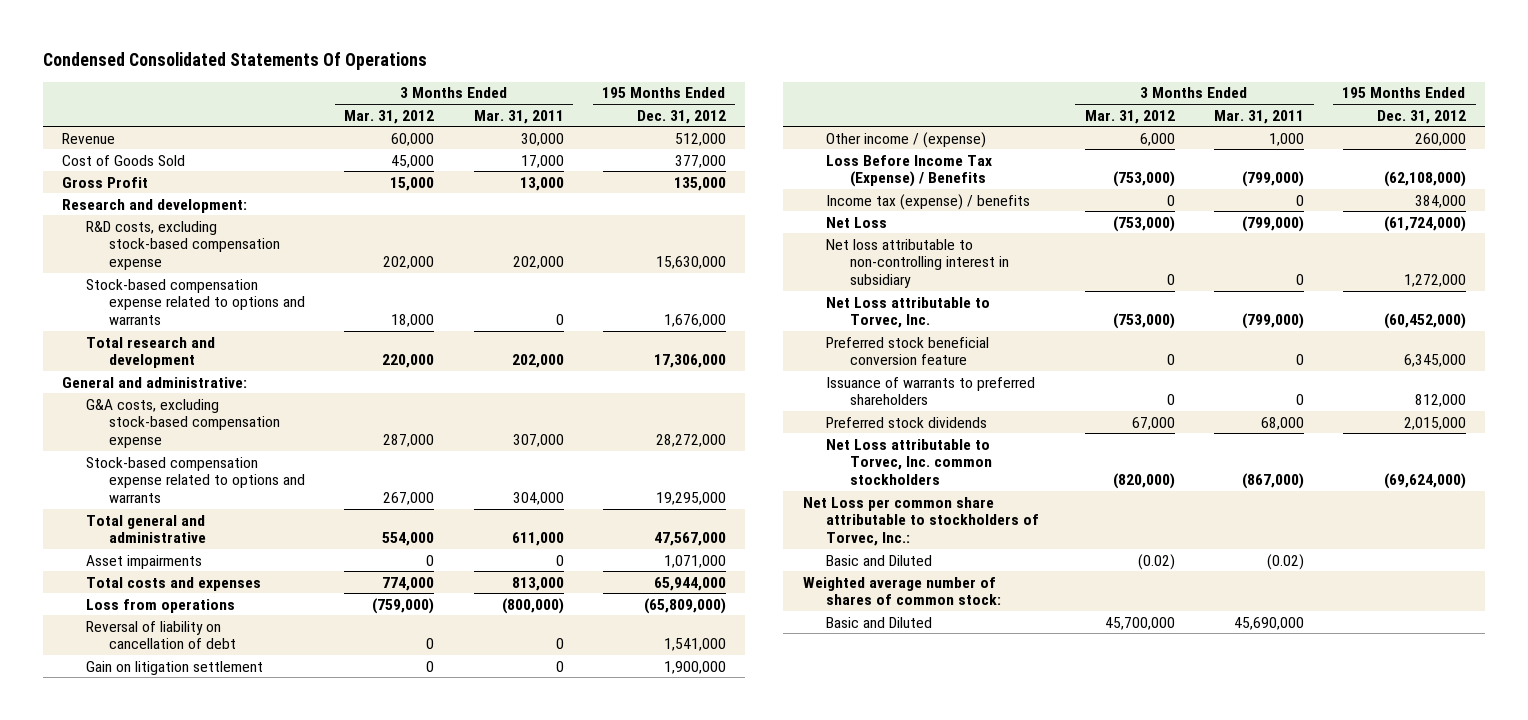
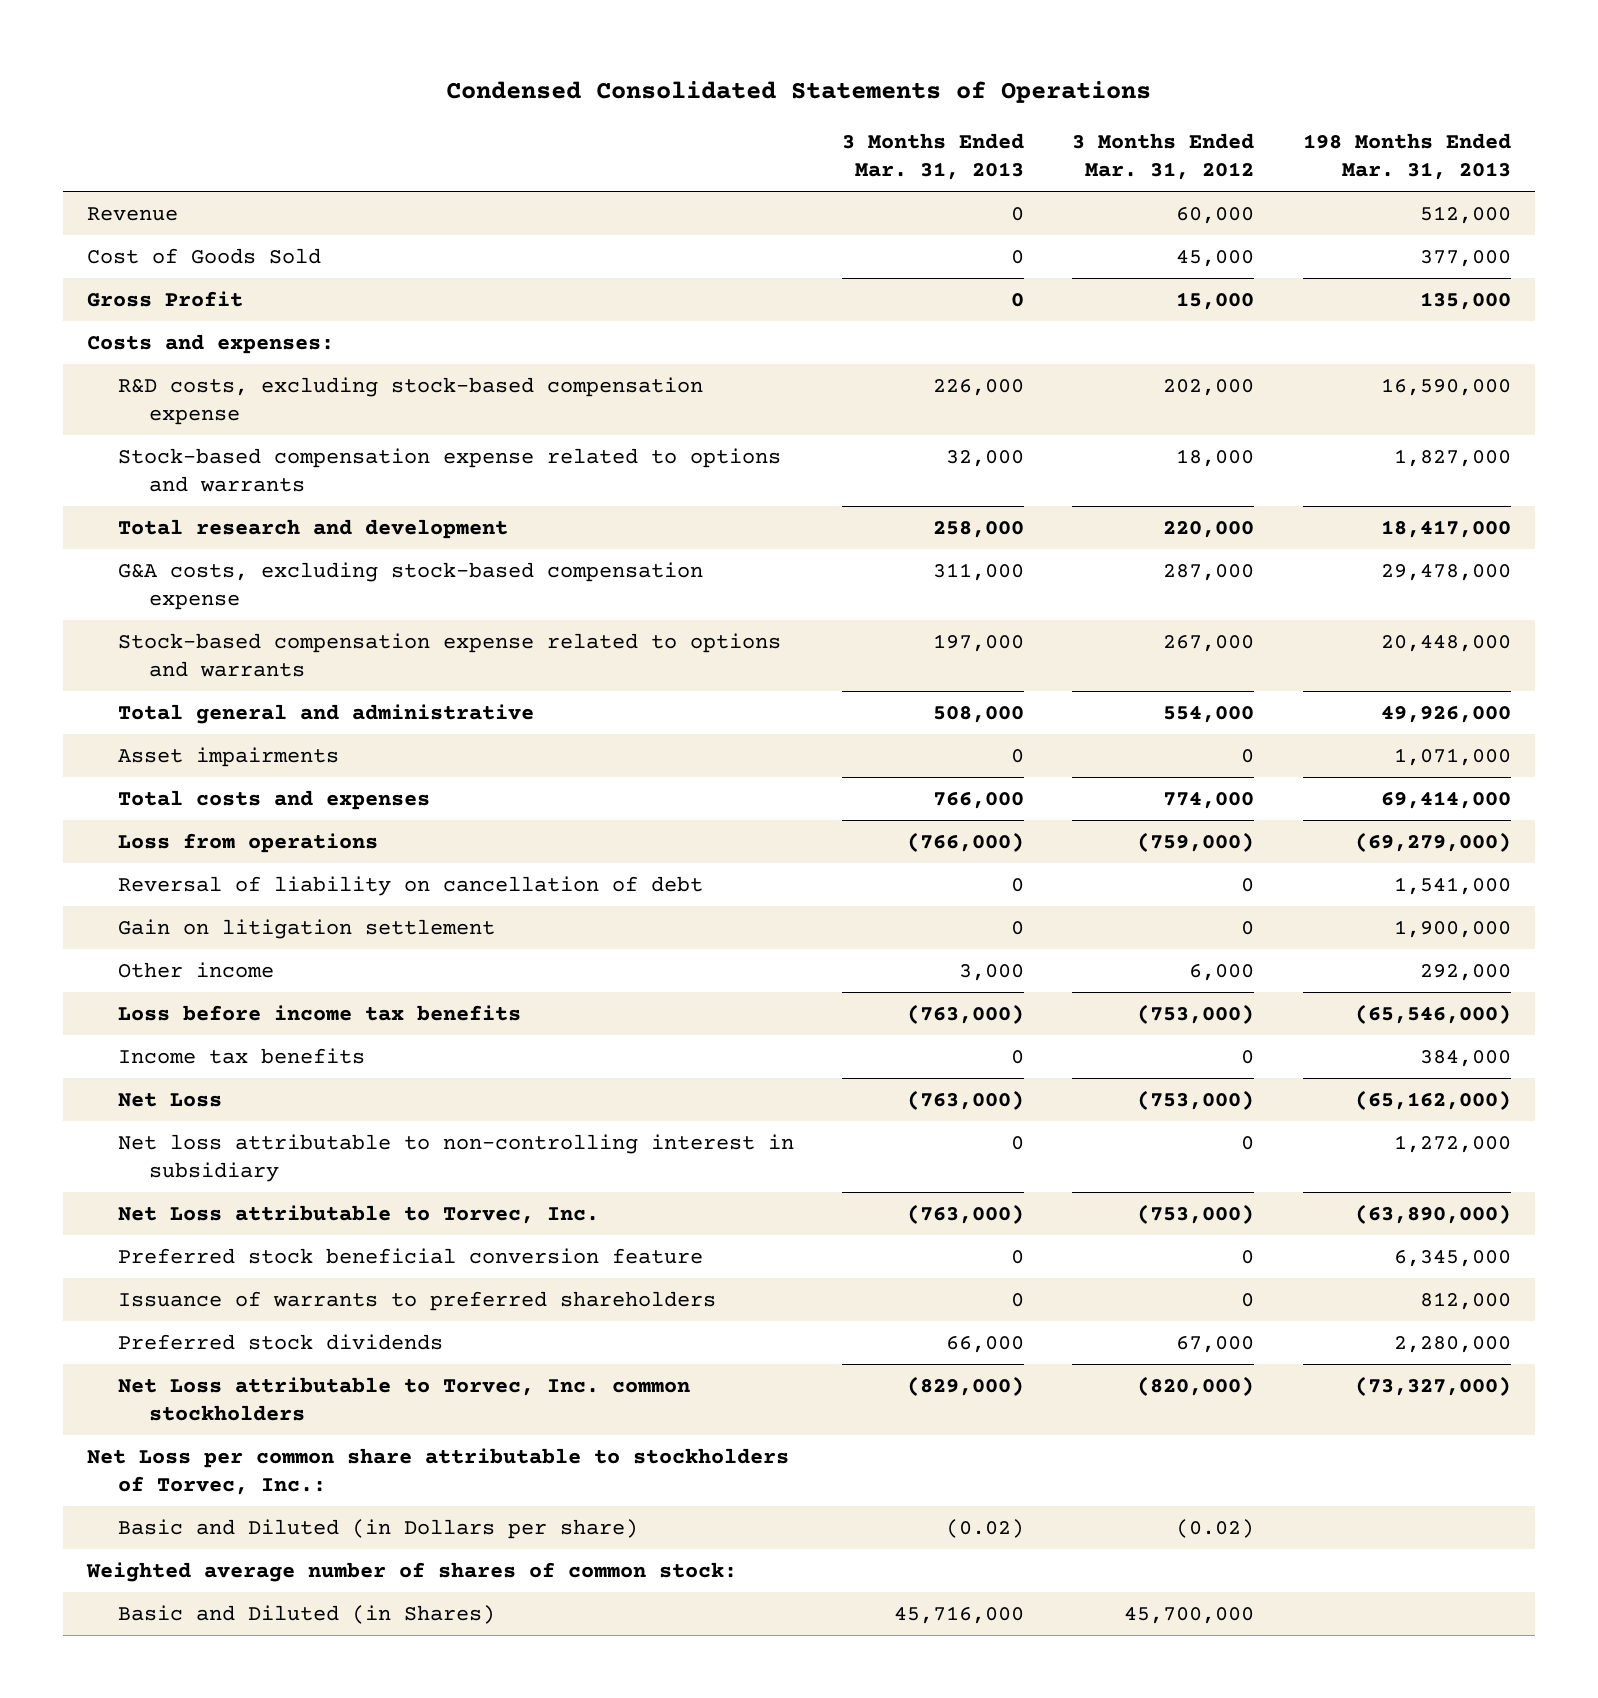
- Condensed Consolidated Statements Of Operations
+ Condensed Consolidated Statements of Operations
- | 3 Months Ended Mar. 31, 2012 | 3 Months Ended Mar. 31, 2011 | 195 Months Ended Dec. 31, 2012
+ | 3 Months Ended Mar. 31, 2013 | 3 Months Ended Mar. 31, 2012 | 198 Months Ended Mar. 31, 2013
- Research and development:
+ Costs and expenses:
- General and administrative:
- Other income / (expense) | 6,000 | 1,000 | 260,000
- Loss Before Income Tax (Expense) / Benefits | (753,000) | (799,000) | (62,108,000)
- Income tax (expense) / benefits | 0 | 0 | 384,000
+ Other income | 3,000 | 6,000 | 292,000
+ Loss before income tax benefits | (763,000) | (753,000) | (65,546,000)
+ Income tax benefits | 0 | 0 | 384,000
- Basic and Diluted | (0.02) | (0.02) |
+ Basic and Diluted (in Dollars per share) | (0.02) | (0.02) |
- Basic and Diluted | 45,700,000 | 45,690,000 |
+ Basic and Diluted (in Shares) | 45,716,000 | 45,700,000 |

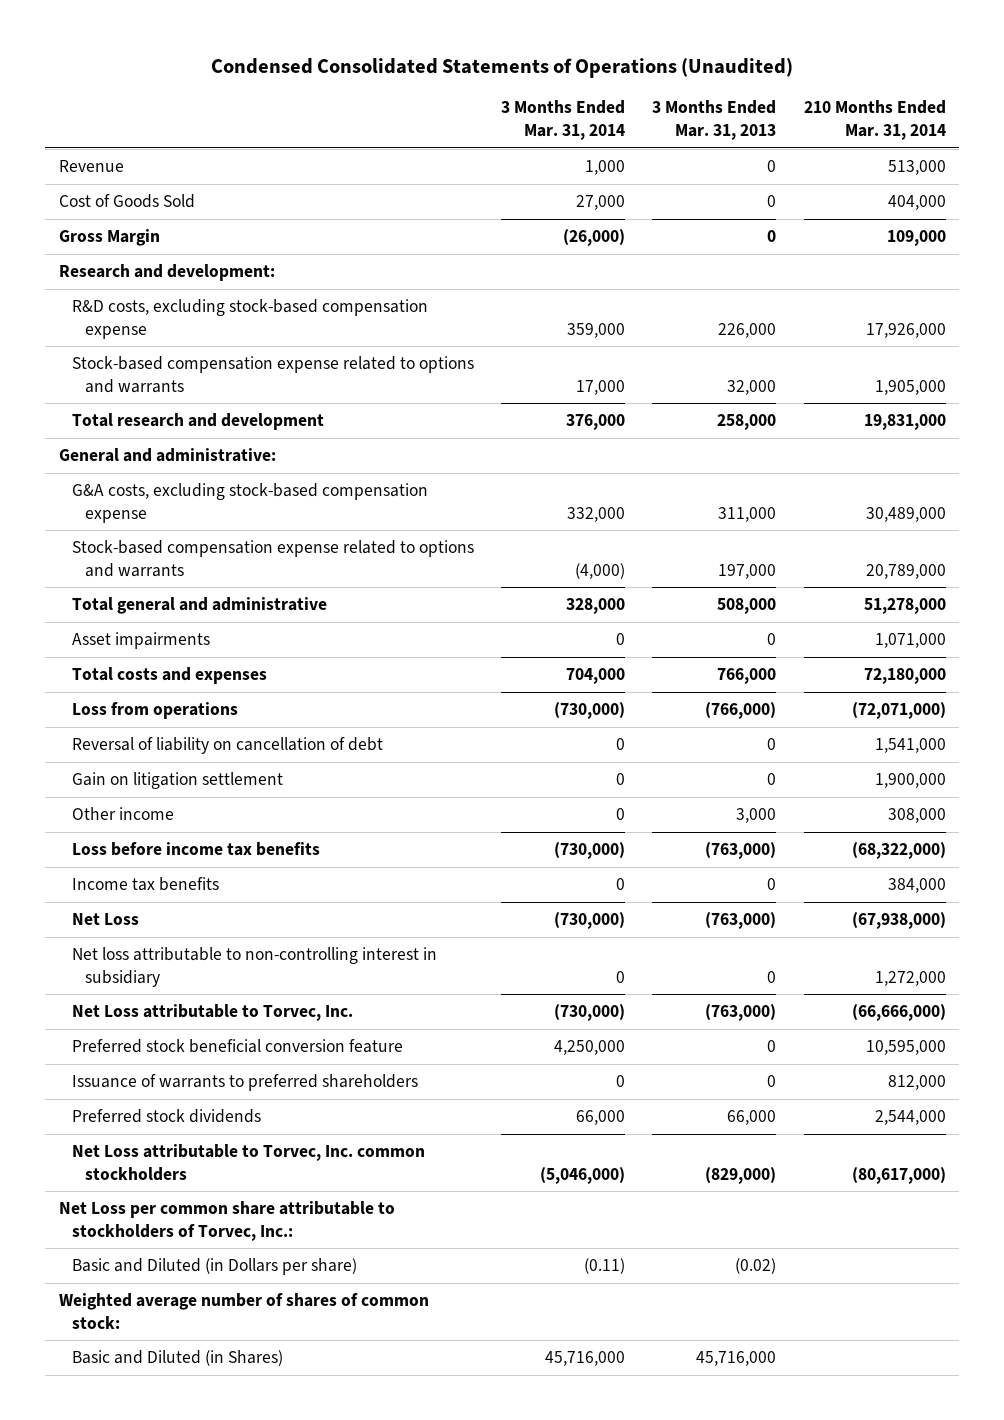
- Condensed Consolidated Statements of Operations
+ Condensed Consolidated Statements of Operations (Unaudited)
- | 3 Months Ended Mar. 31, 2013 | 3 Months Ended Mar. 31, 2012 | 198 Months Ended Mar. 31, 2013
+ | 3 Months Ended Mar. 31, 2014 | 3 Months Ended Mar. 31, 2013 | 210 Months Ended Mar. 31, 2014
- Gross Profit | 0 | 15,000 | 135,000
- Costs and expenses:
+ Gross Margin | (26,000) | 0 | 109,000
+ Research and development:
+ General and administrative:

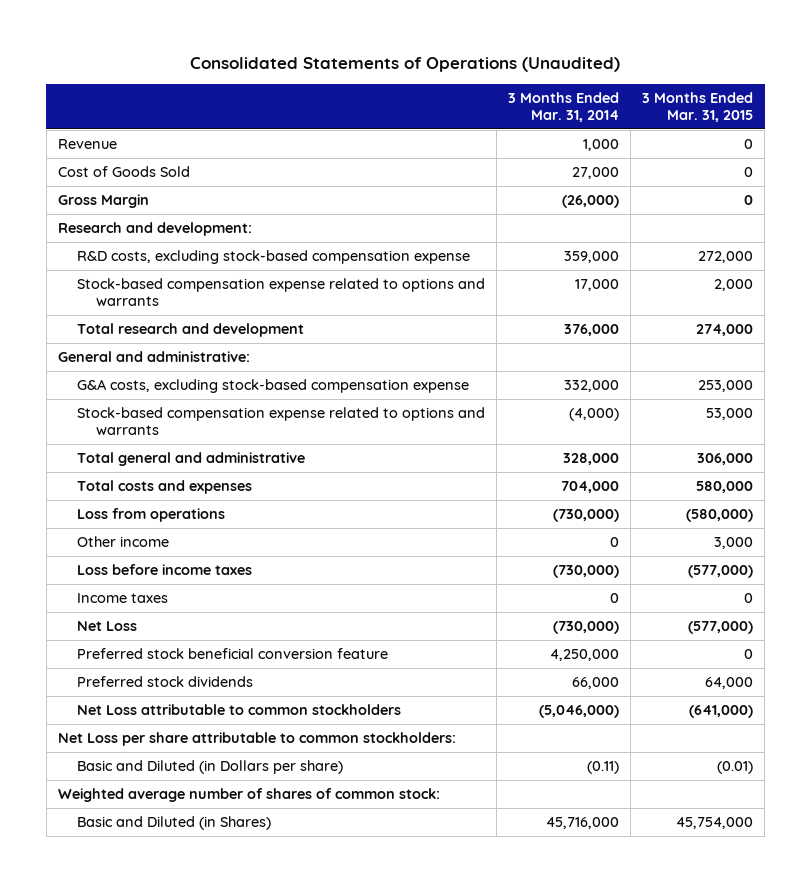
- Condensed Consolidated Statements of Operations (Unaudited)
+ Consolidated Statements of Operations (Unaudited)
- | 3 Months Ended Mar. 31, 2014 | 3 Months Ended Mar. 31, 2013 | 210 Months Ended Mar. 31, 2014
+ | 3 Months Ended Mar. 31, 2014 | 3 Months Ended Mar. 31, 2015
- Asset impairments | 0 | 0 | 1,071,000
- Reversal of liability on cancellation of debt | 0 | 0 | 1,541,000
- Gain on litigation settlement | 0 | 0 | 1,900,000
- Loss before income tax benefits | (730,000) | (763,000) | (68,322,000)
- Income tax benefits | 0 | 0 | 384,000
+ Loss before income taxes | (730,000) | (577,000)
+ Income taxes | 0 | 0
- Net loss attributable to non-controlling interest in subsidiary | 0 | 0 | 1,272,000
- Net Loss attributable to Torvec, Inc. | (730,000) | (763,000) | (66,666,000)
- Issuance of warrants to preferred shareholders | 0 | 0 | 812,000
- Net Loss attributable to Torvec, Inc. common stockholders | (5,046,000) | (829,000) | (80,617,000)
- Net Loss per common share attributable to stockholders of Torvec, Inc.:
+ Net Loss attributable to common stockholders | (5,046,000) | (641,000)
+ Net Loss per share attributable to common stockholders:

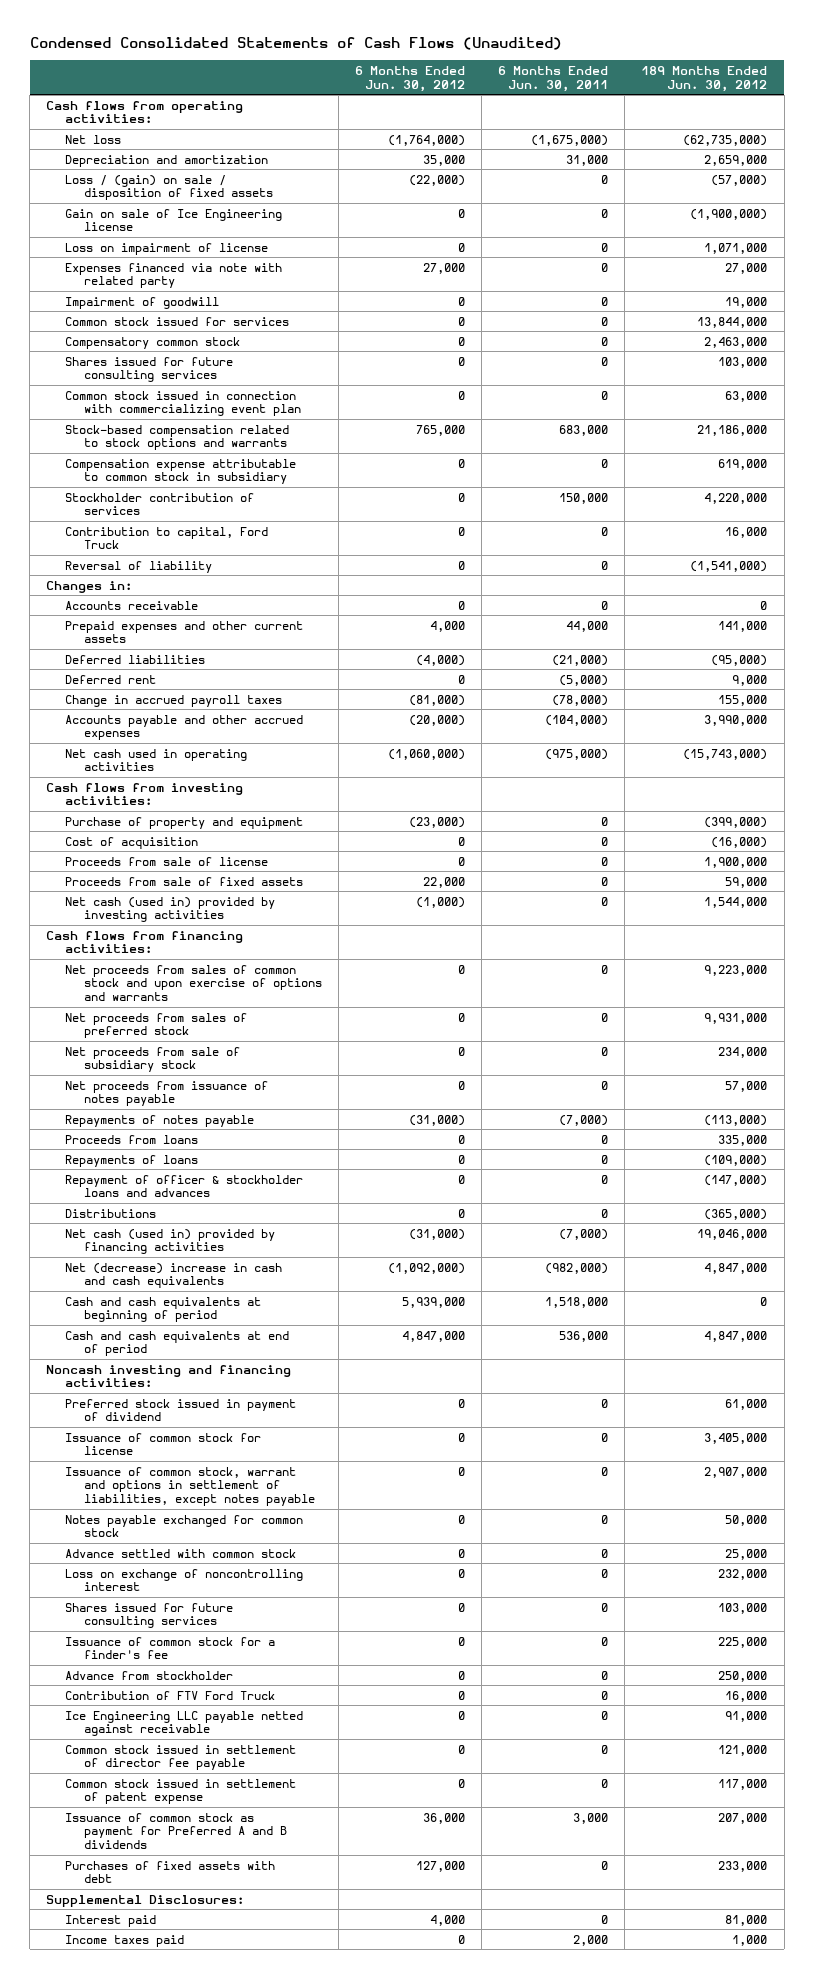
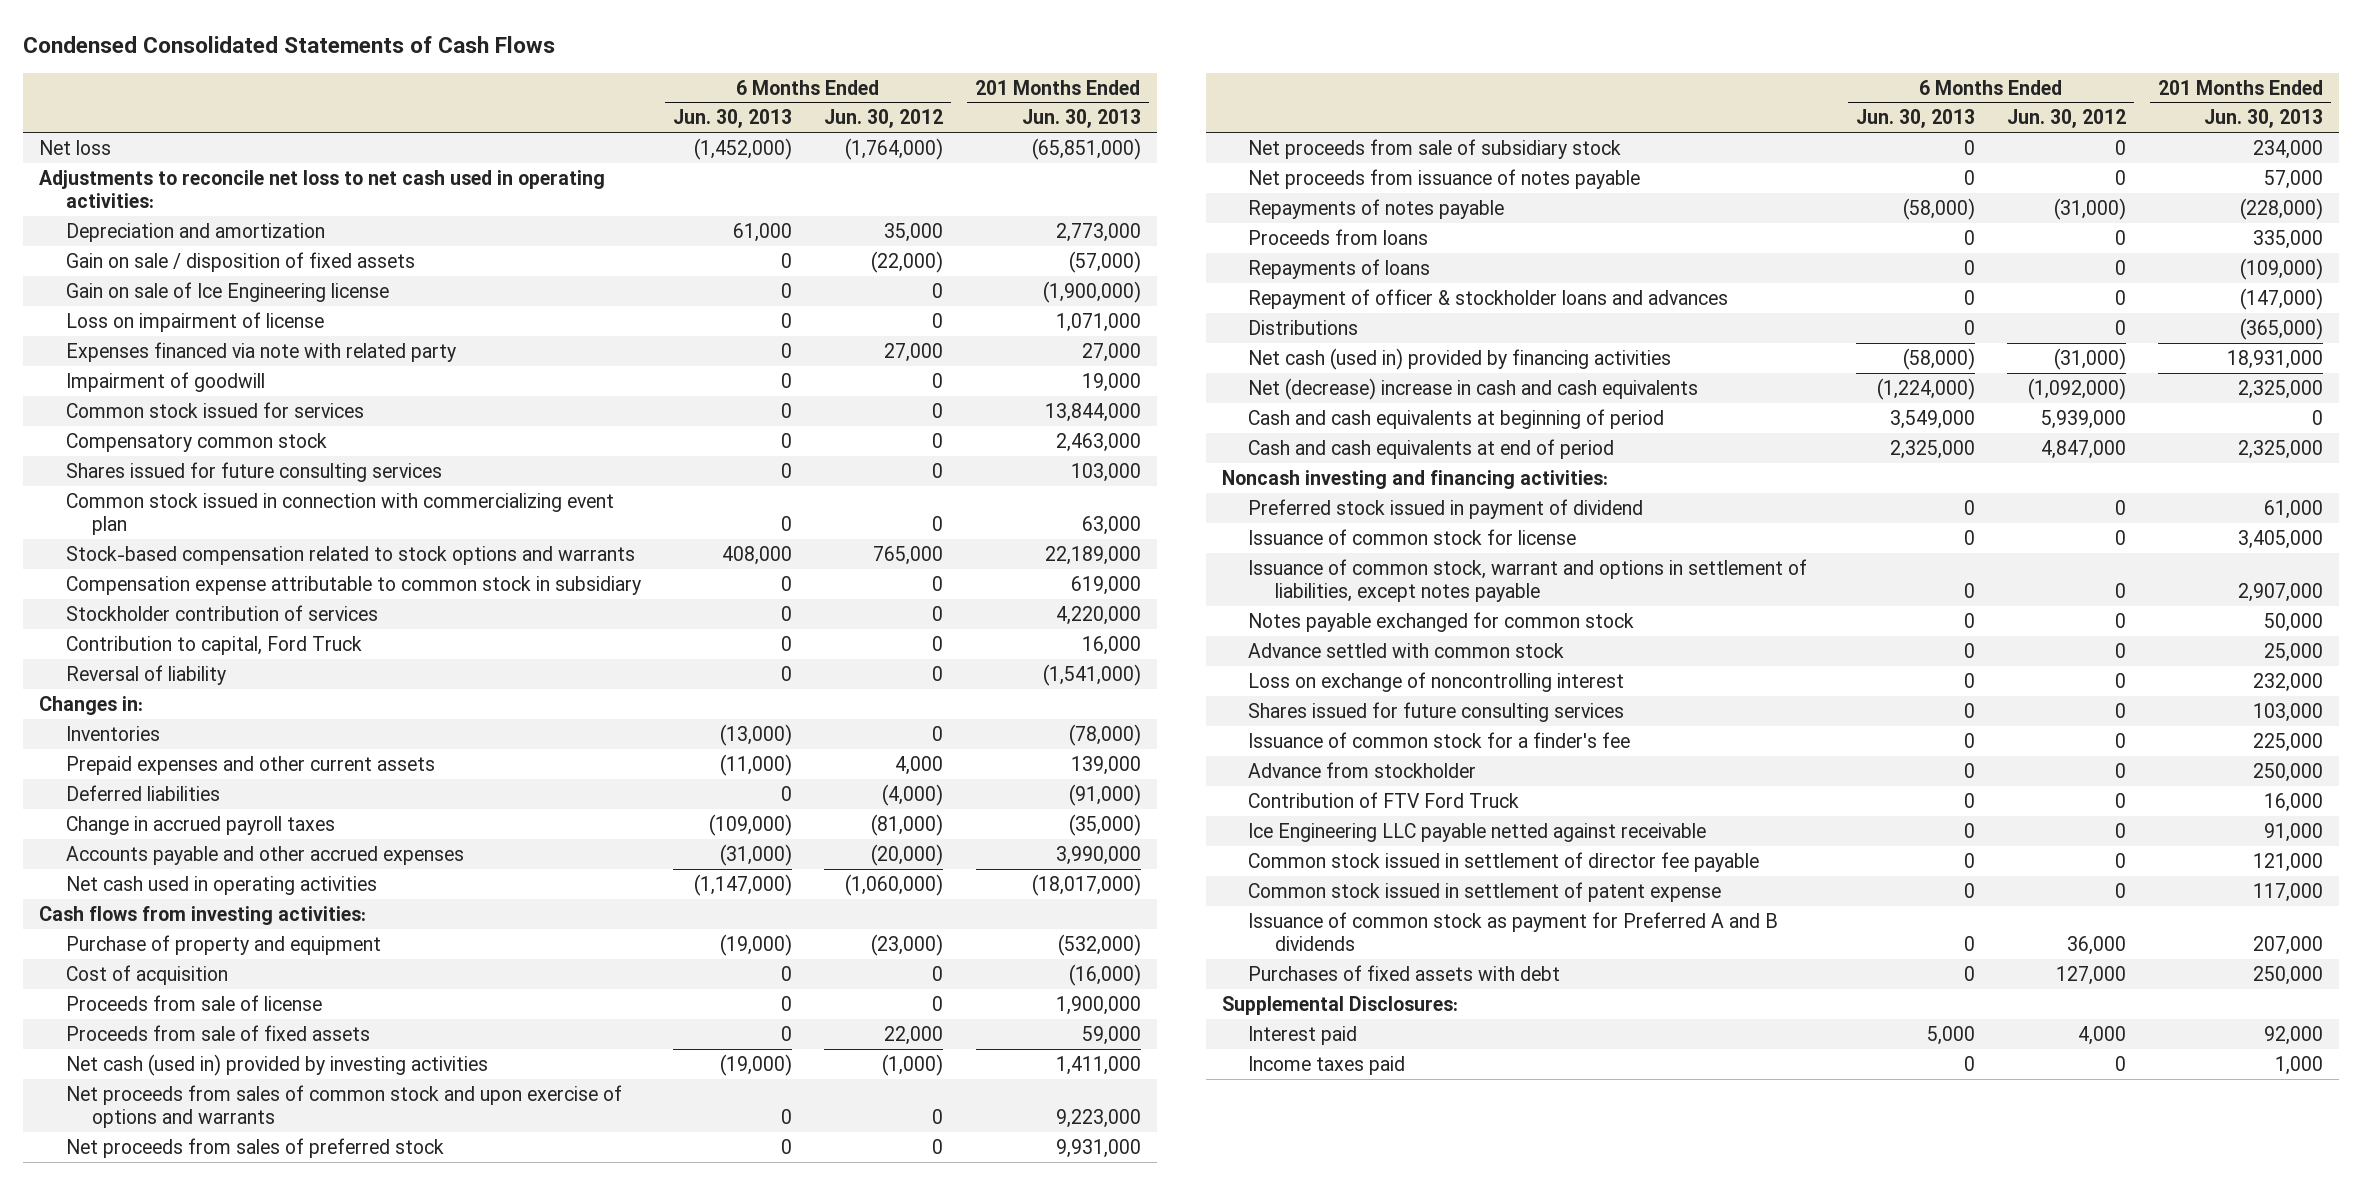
- Condensed Consolidated Statements of Cash Flows (Unaudited)
+ Condensed Consolidated Statements of Cash Flows
- | 6 Months Ended Jun. 30, 2012 | 6 Months Ended Jun. 30, 2011 | 189 Months Ended Jun. 30, 2012
+ | 6 Months Ended Jun. 30, 2013 | 6 Months Ended Jun. 30, 2012 | 201 Months Ended Jun. 30, 2013
- Cash flows from operating activities:
+ Adjustments to reconcile net loss to net cash used in operating activities:
- Loss / (gain) on sale / disposition of fixed assets | (22,000) | 0 | (57,000)
+ Gain on sale / disposition of fixed assets | 0 | (22,000) | (57,000)
- Accounts receivable | 0 | 0 | 0
+ Inventories | (13,000) | 0 | (78,000)
- Deferred rent | 0 | (5,000) | 9,000
- Cash flows from financing activities:

